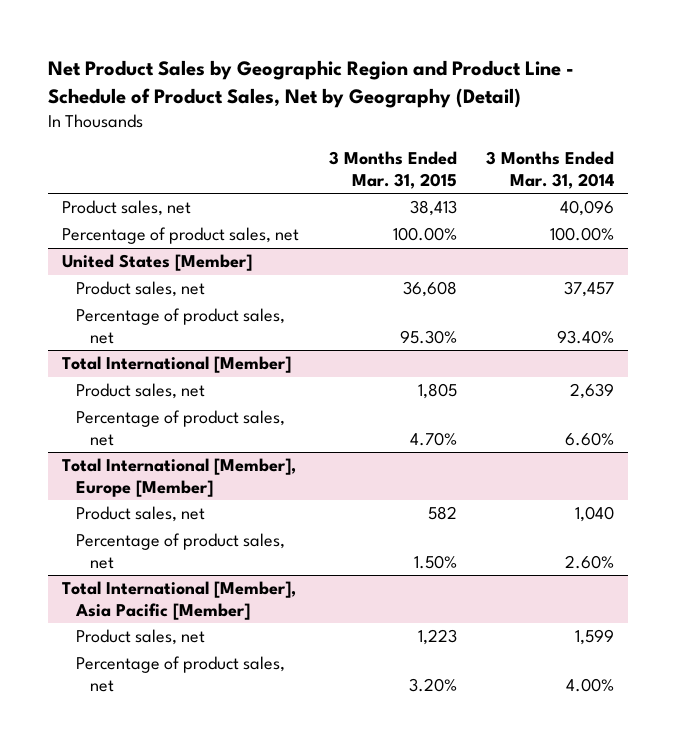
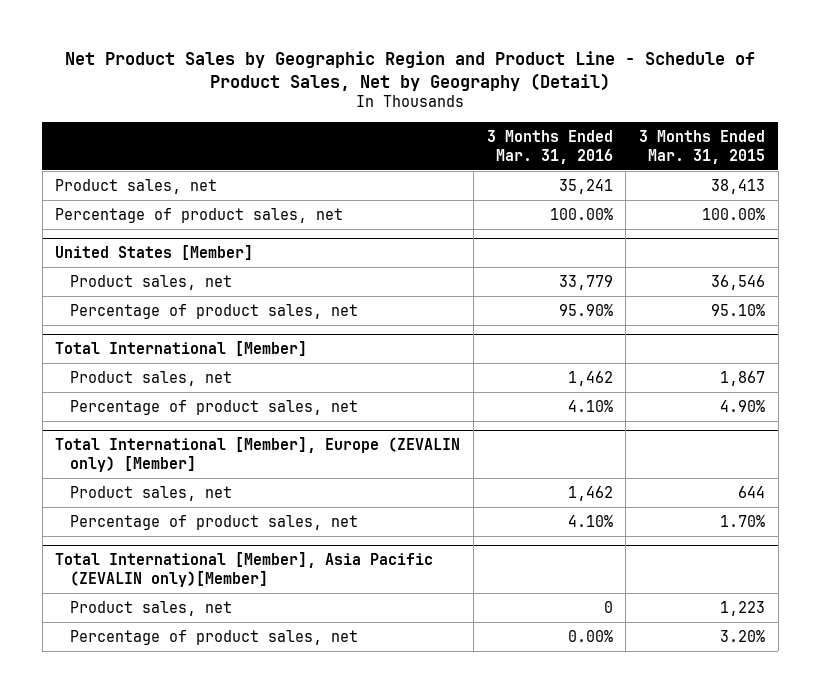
- | 3 Months Ended Mar. 31, 2015 | 3 Months Ended Mar. 31, 2014
+ | 3 Months Ended Mar. 31, 2016 | 3 Months Ended Mar. 31, 2015
@ United States [Member]
- Product sales, net | 36,608 | 37,457
- Percentage of product sales, net | 95.30% | 93.40%
+ Product sales, net | 33,779 | 36,546
+ Percentage of product sales, net | 95.90% | 95.10%
@ Total International [Member]
- Product sales, net | 1,805 | 2,639
- Percentage of product sales, net | 4.70% | 6.60%
- Total International [Member], Europe [Member]
- Product sales, net | 582 | 1,040
- Percentage of product sales, net | 1.50% | 2.60%
- Total International [Member], Asia Pacific [Member]
@ Total International [Member]
+ Product sales, net | 1,462 | 1,867
+ Percentage of product sales, net | 4.10% | 4.90%
+ Total International [Member], Europe (ZEVALIN only) [Member]
+ Product sales, net | 1,462 | 644
+ Percentage of product sales, net | 4.10% | 1.70%
+ Total International [Member], Asia Pacific (ZEVALIN only)[Member]

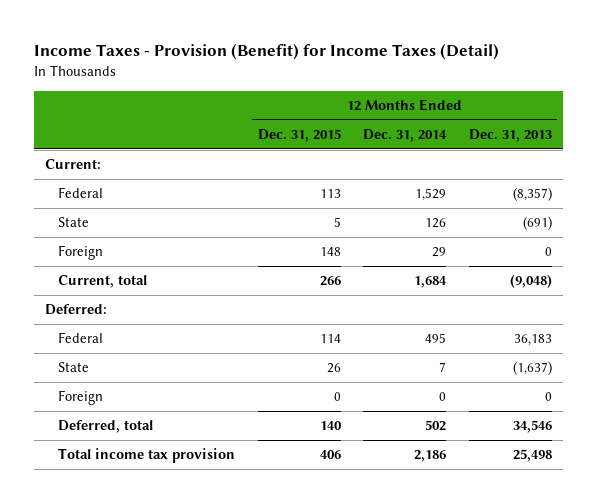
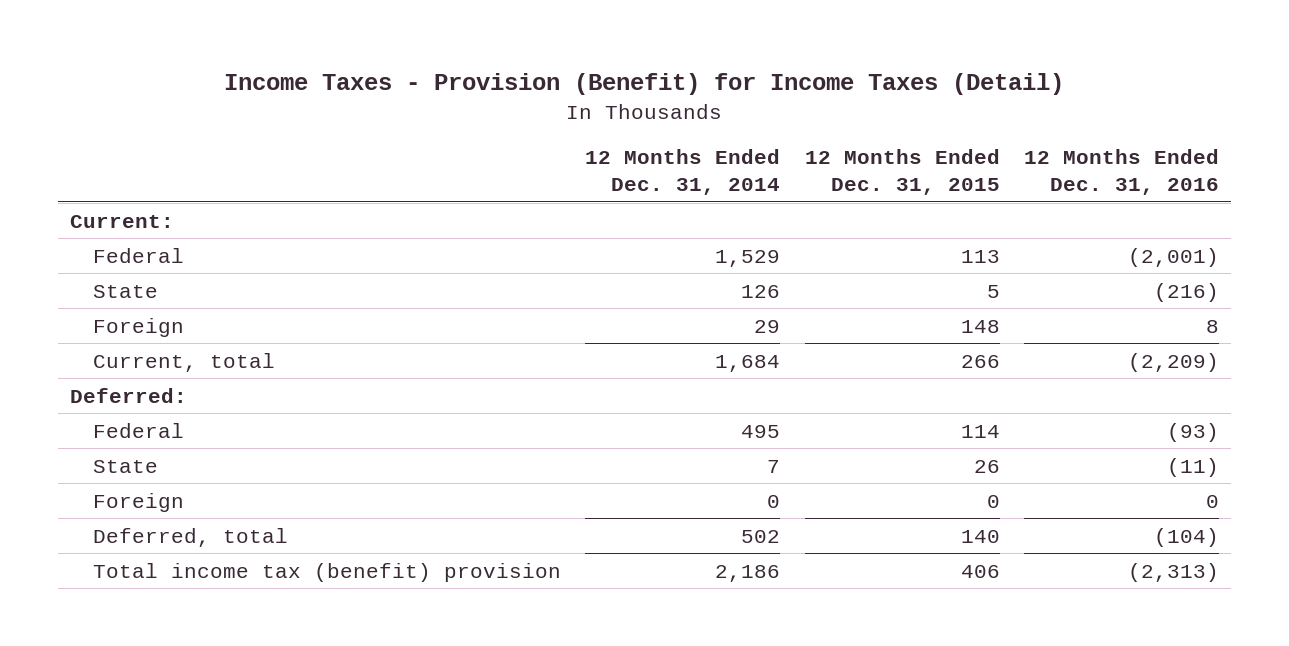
- | 12 Months Ended Dec. 31, 2015 | 12 Months Ended Dec. 31, 2014 | 12 Months Ended Dec. 31, 2013
+ | 12 Months Ended Dec. 31, 2014 | 12 Months Ended Dec. 31, 2015 | 12 Months Ended Dec. 31, 2016
- Total income tax provision | 406 | 2,186 | 25,498
+ Total income tax (benefit) provision | 2,186 | 406 | (2,313)

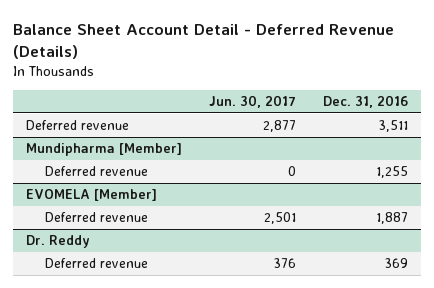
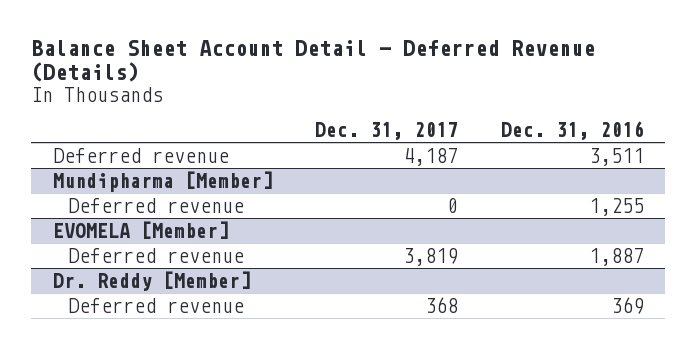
- | Jun. 30, 2017 | Dec. 31, 2016
+ | Dec. 31, 2017 | Dec. 31, 2016
- Dr. Reddy
+ Dr. Reddy [Member]

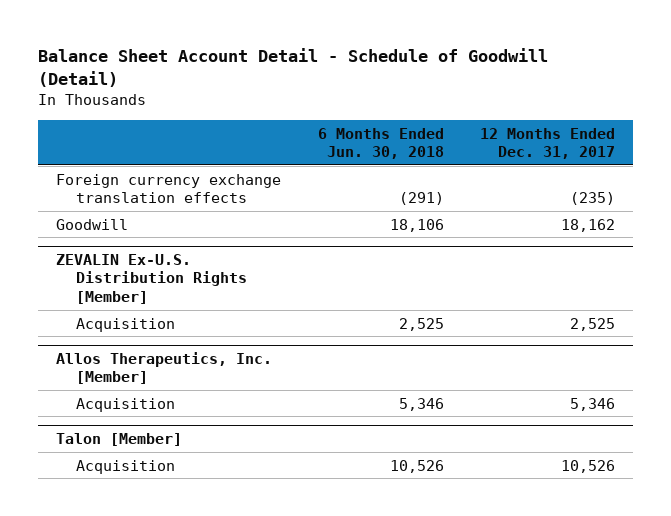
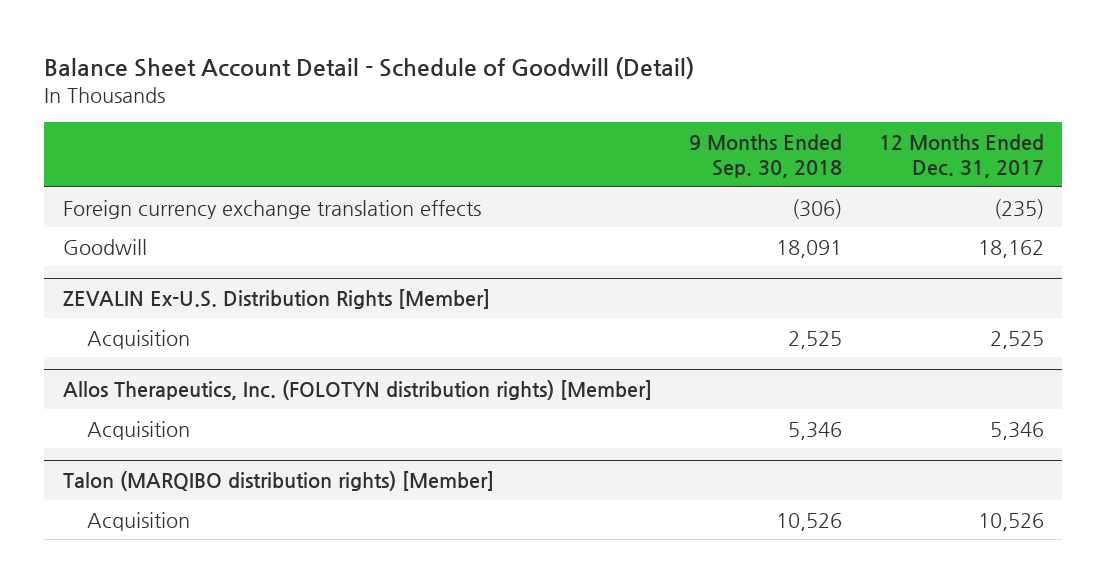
- | 6 Months Ended Jun. 30, 2018 | 12 Months Ended Dec. 31, 2017
+ | 9 Months Ended Sep. 30, 2018 | 12 Months Ended Dec. 31, 2017
- Allos Therapeutics, Inc. [Member]
+ Allos Therapeutics, Inc. (FOLOTYN distribution rights) [Member]
- Talon [Member]
+ Talon (MARQIBO distribution rights) [Member]

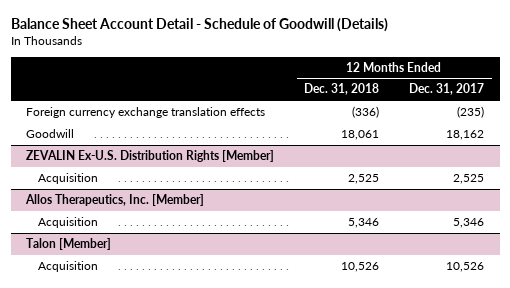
- Balance Sheet Account Detail - Schedule of Goodwill (Detail)
+ Balance Sheet Account Detail - Schedule of Goodwill (Details)
- | 9 Months Ended Sep. 30, 2018 | 12 Months Ended Dec. 31, 2017
+ | 12 Months Ended Dec. 31, 2018 | 12 Months Ended Dec. 31, 2017
- Allos Therapeutics, Inc. (FOLOTYN distribution rights) [Member]
+ Allos Therapeutics, Inc. [Member]
- Talon (MARQIBO distribution rights) [Member]
+ Talon [Member]

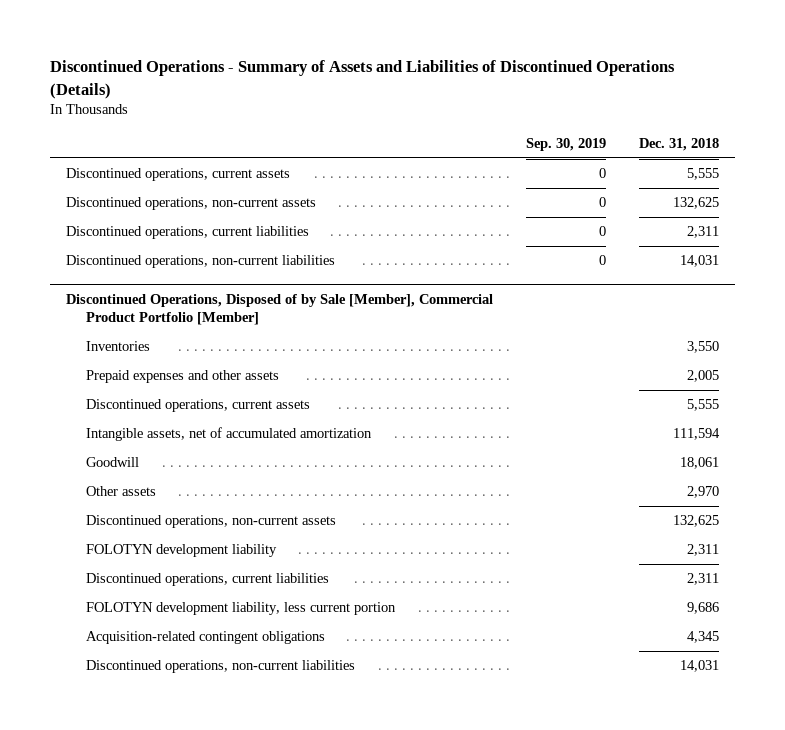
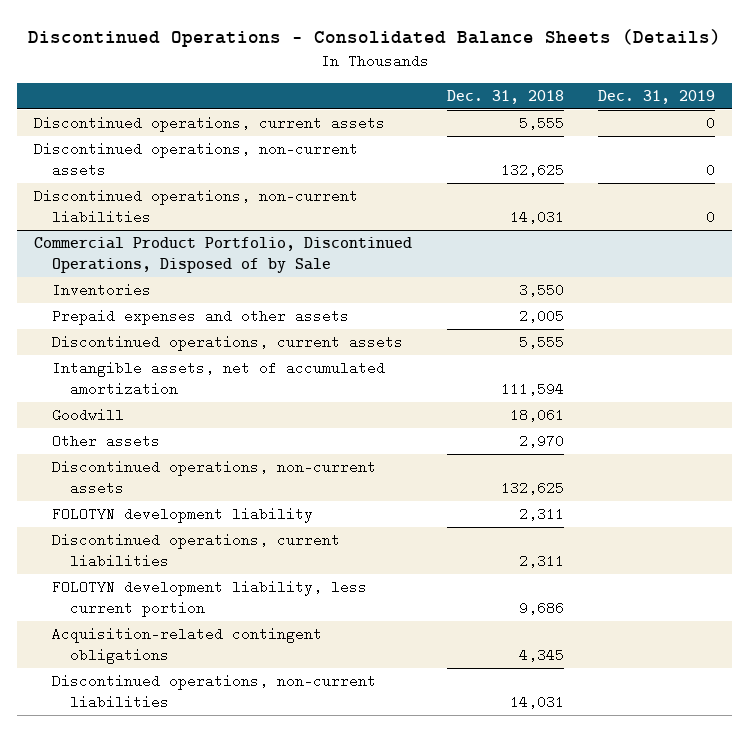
- Discontinued Operations - Summary of Assets and Liabilities of Discontinued Operations (Details)
+ Discontinued Operations - Consolidated Balance Sheets (Details)
- | Sep. 30, 2019 | Dec. 31, 2018
+ | Dec. 31, 2018 | Dec. 31, 2019
- Discontinued operations, current liabilities | 0 | 2,311
- Discontinued Operations, Disposed of by Sale [Member], Commercial Product Portfolio [Member]
+ Commercial Product Portfolio, Discontinued Operations, Disposed of by Sale

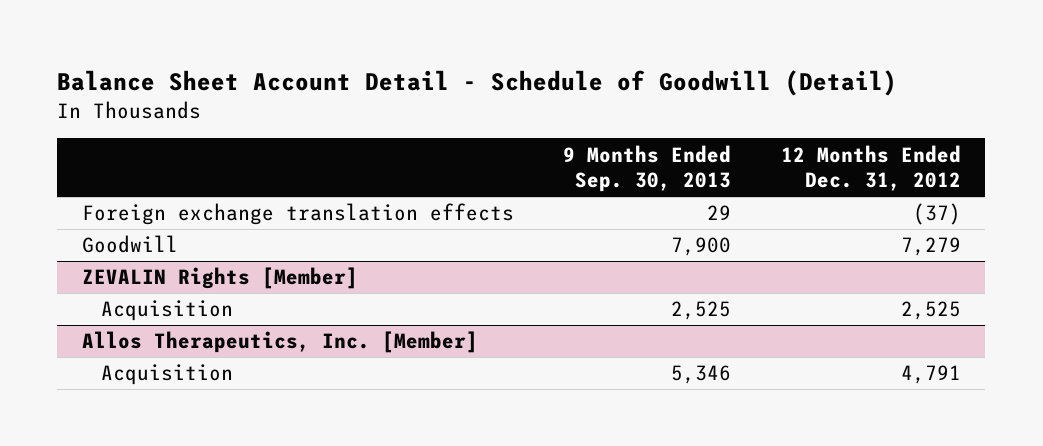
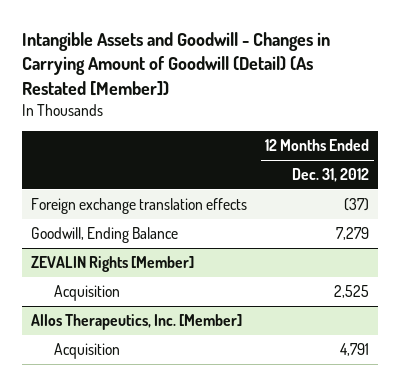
- Balance Sheet Account Detail - Schedule of Goodwill (Detail)
+ Intangible Assets and Goodwill - Changes in Carrying Amount of Goodwill (Detail) (As Restated [Member])
- | 9 Months Ended Sep. 30, 2013 | 12 Months Ended Dec. 31, 2012
+ | 12 Months Ended Dec. 31, 2012
- Goodwill | 7,900 | 7,279
+ Goodwill, Ending Balance | 7,279

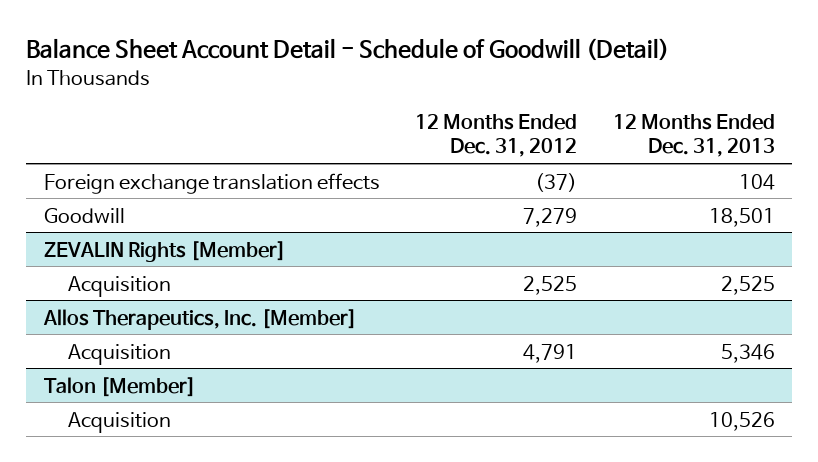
- Intangible Assets and Goodwill - Changes in Carrying Amount of Goodwill (Detail) (As Restated [Member])
+ Balance Sheet Account Detail - Schedule of Goodwill (Detail)
- | 12 Months Ended Dec. 31, 2012
+ | 12 Months Ended Dec. 31, 2012 | 12 Months Ended Dec. 31, 2013
- Goodwill, Ending Balance | 7,279
+ Goodwill | 7,279 | 18,501
+ Talon [Member]
+ Acquisition | | 10,526

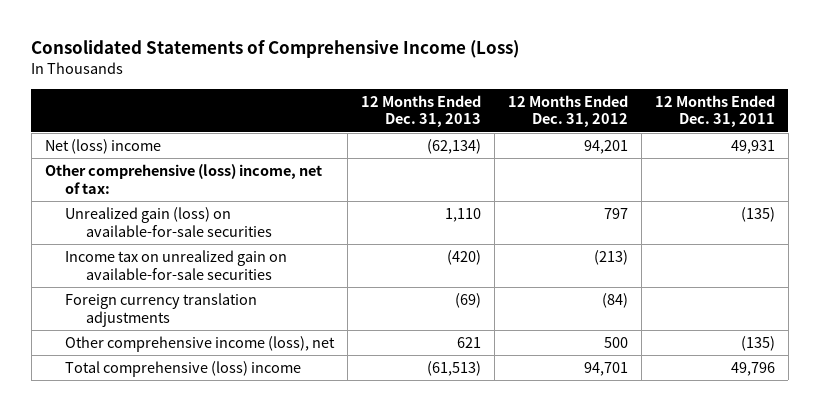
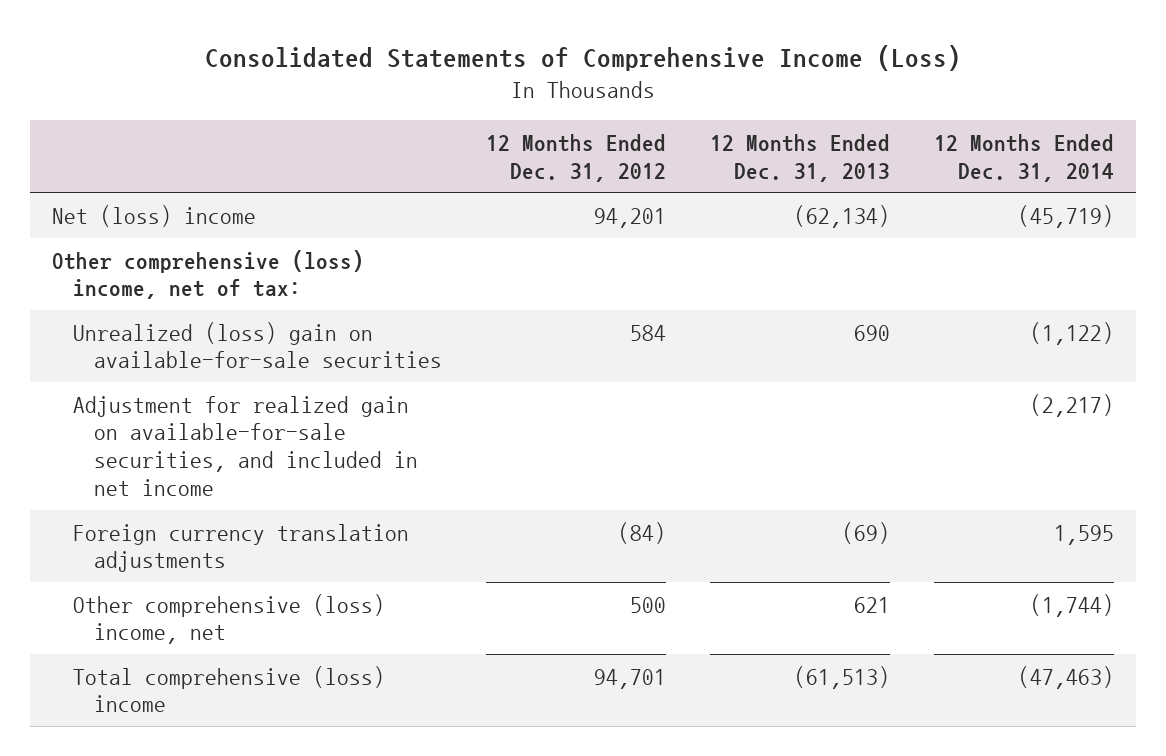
- | 12 Months Ended Dec. 31, 2013 | 12 Months Ended Dec. 31, 2012 | 12 Months Ended Dec. 31, 2011
+ | 12 Months Ended Dec. 31, 2012 | 12 Months Ended Dec. 31, 2013 | 12 Months Ended Dec. 31, 2014
- Unrealized gain (loss) on available-for-sale securities | 1,110 | 797 | (135)
- Income tax on unrealized gain on available-for-sale securities | (420) | (213) |
+ Unrealized (loss) gain on available-for-sale securities | 584 | 690 | (1,122)
+ Adjustment for realized gain on available-for-sale securities, and included in net income | | | (2,217)
- Other comprehensive income (loss), net | 621 | 500 | (135)
+ Other comprehensive (loss) income, net | 500 | 621 | (1,744)

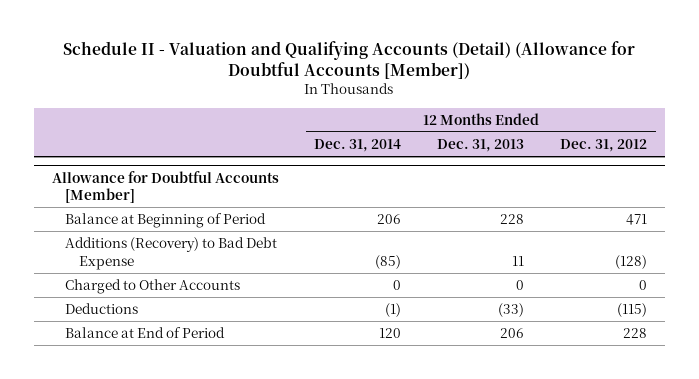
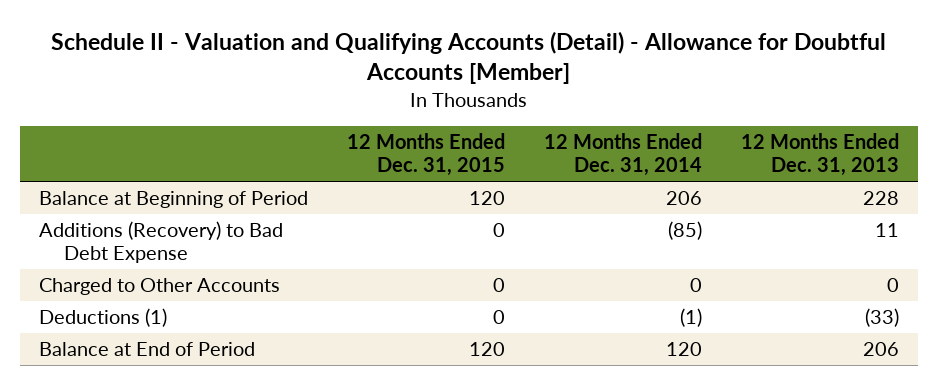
- Schedule II - Valuation and Qualifying Accounts (Detail) (Allowance for Doubtful Accounts [Member])
+ Schedule II - Valuation and Qualifying Accounts (Detail) - Allowance for Doubtful Accounts [Member]
- | 12 Months Ended Dec. 31, 2014 | 12 Months Ended Dec. 31, 2013 | 12 Months Ended Dec. 31, 2012
+ | 12 Months Ended Dec. 31, 2015 | 12 Months Ended Dec. 31, 2014 | 12 Months Ended Dec. 31, 2013
- Allowance for Doubtful Accounts [Member]
- Deductions | (1) | (33) | (115)
+ Deductions (1) | 0 | (1) | (33)

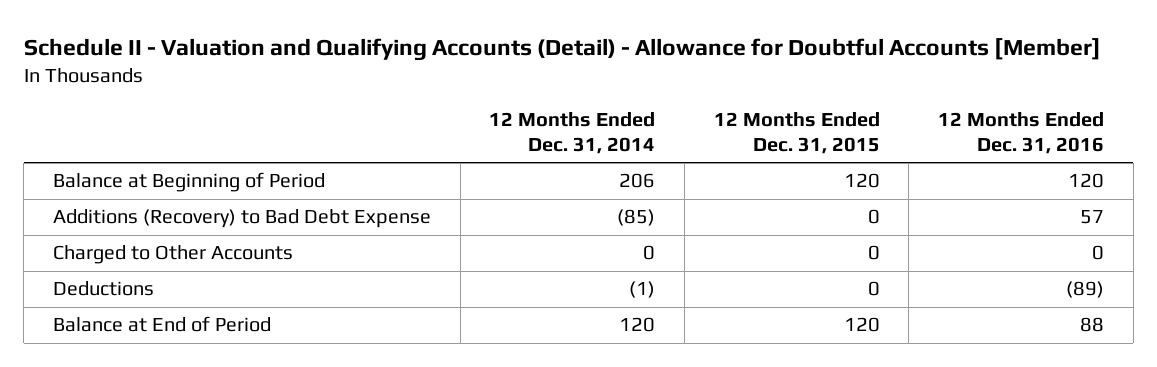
- | 12 Months Ended Dec. 31, 2015 | 12 Months Ended Dec. 31, 2014 | 12 Months Ended Dec. 31, 2013
+ | 12 Months Ended Dec. 31, 2014 | 12 Months Ended Dec. 31, 2015 | 12 Months Ended Dec. 31, 2016
- Deductions (1) | 0 | (1) | (33)
+ Deductions | (1) | 0 | (89)

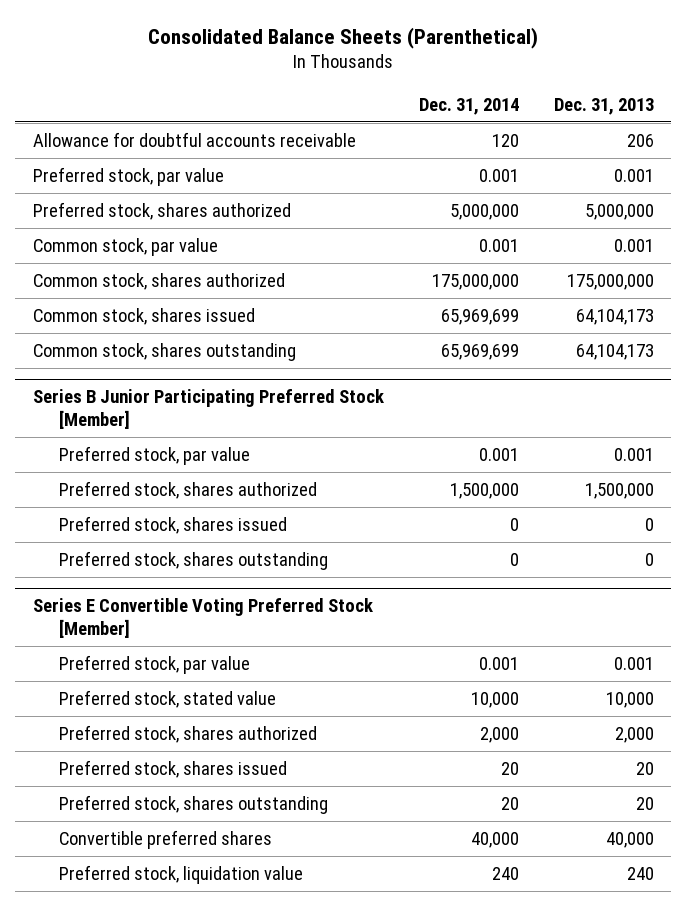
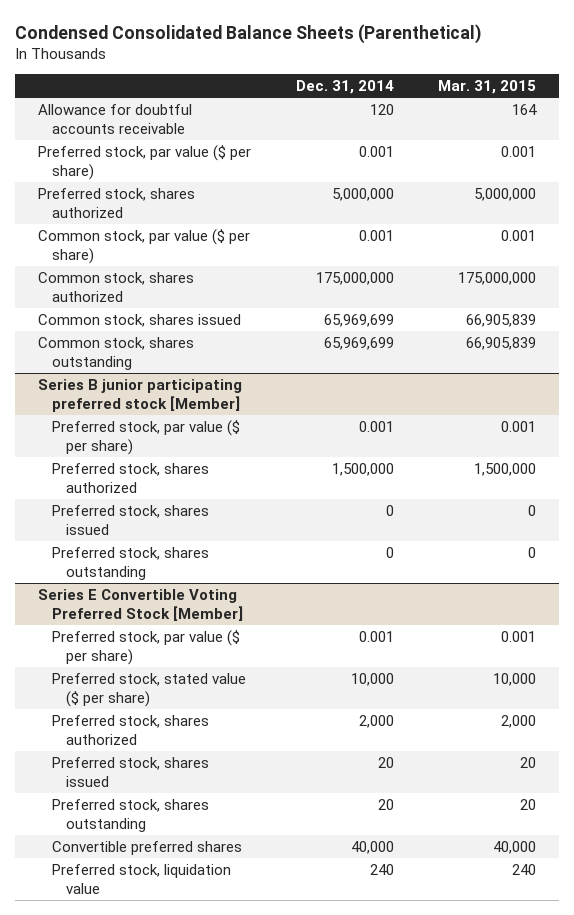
- Consolidated Balance Sheets (Parenthetical)
+ Condensed Consolidated Balance Sheets (Parenthetical)
- | Dec. 31, 2014 | Dec. 31, 2013
+ | Dec. 31, 2014 | Mar. 31, 2015
- Preferred stock, par value | 0.001 | 0.001
+ Preferred stock, par value ($ per share) | 0.001 | 0.001
- Common stock, par value | 0.001 | 0.001
+ Common stock, par value ($ per share) | 0.001 | 0.001
- Series B Junior Participating Preferred Stock [Member]
- Preferred stock, par value | 0.001 | 0.001
+ Series B junior participating preferred stock [Member]
+ Preferred stock, par value ($ per share) | 0.001 | 0.001
@ Series E Convertible Voting Preferred Stock [Member]
- Preferred stock, par value | 0.001 | 0.001
- Preferred stock, stated value | 10,000 | 10,000
+ Preferred stock, par value ($ per share) | 0.001 | 0.001
+ Preferred stock, stated value ($ per share) | 10,000 | 10,000

